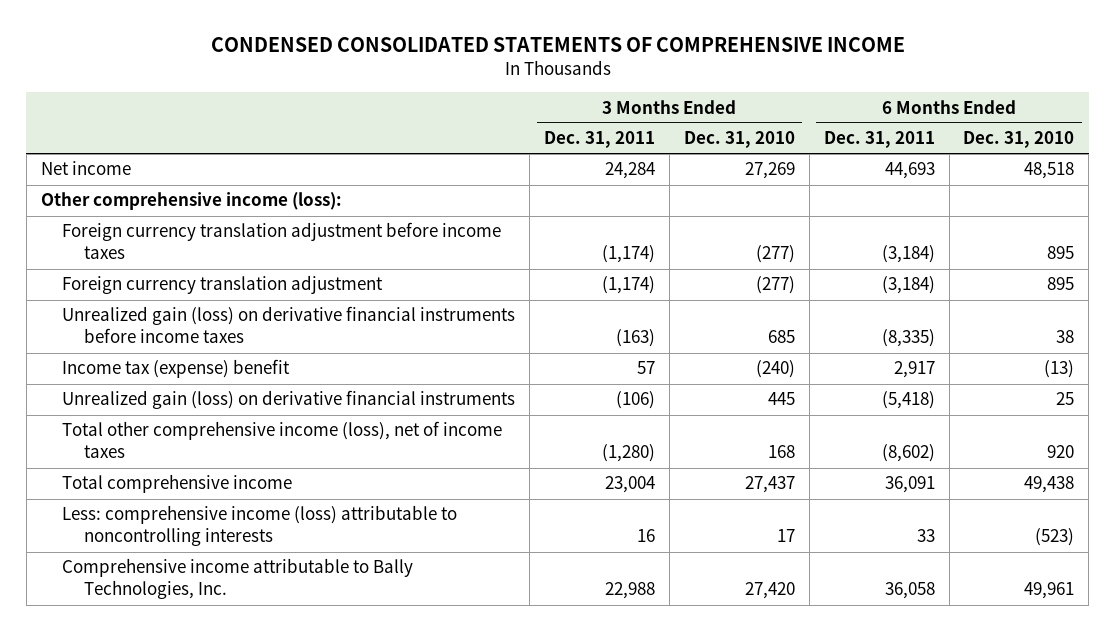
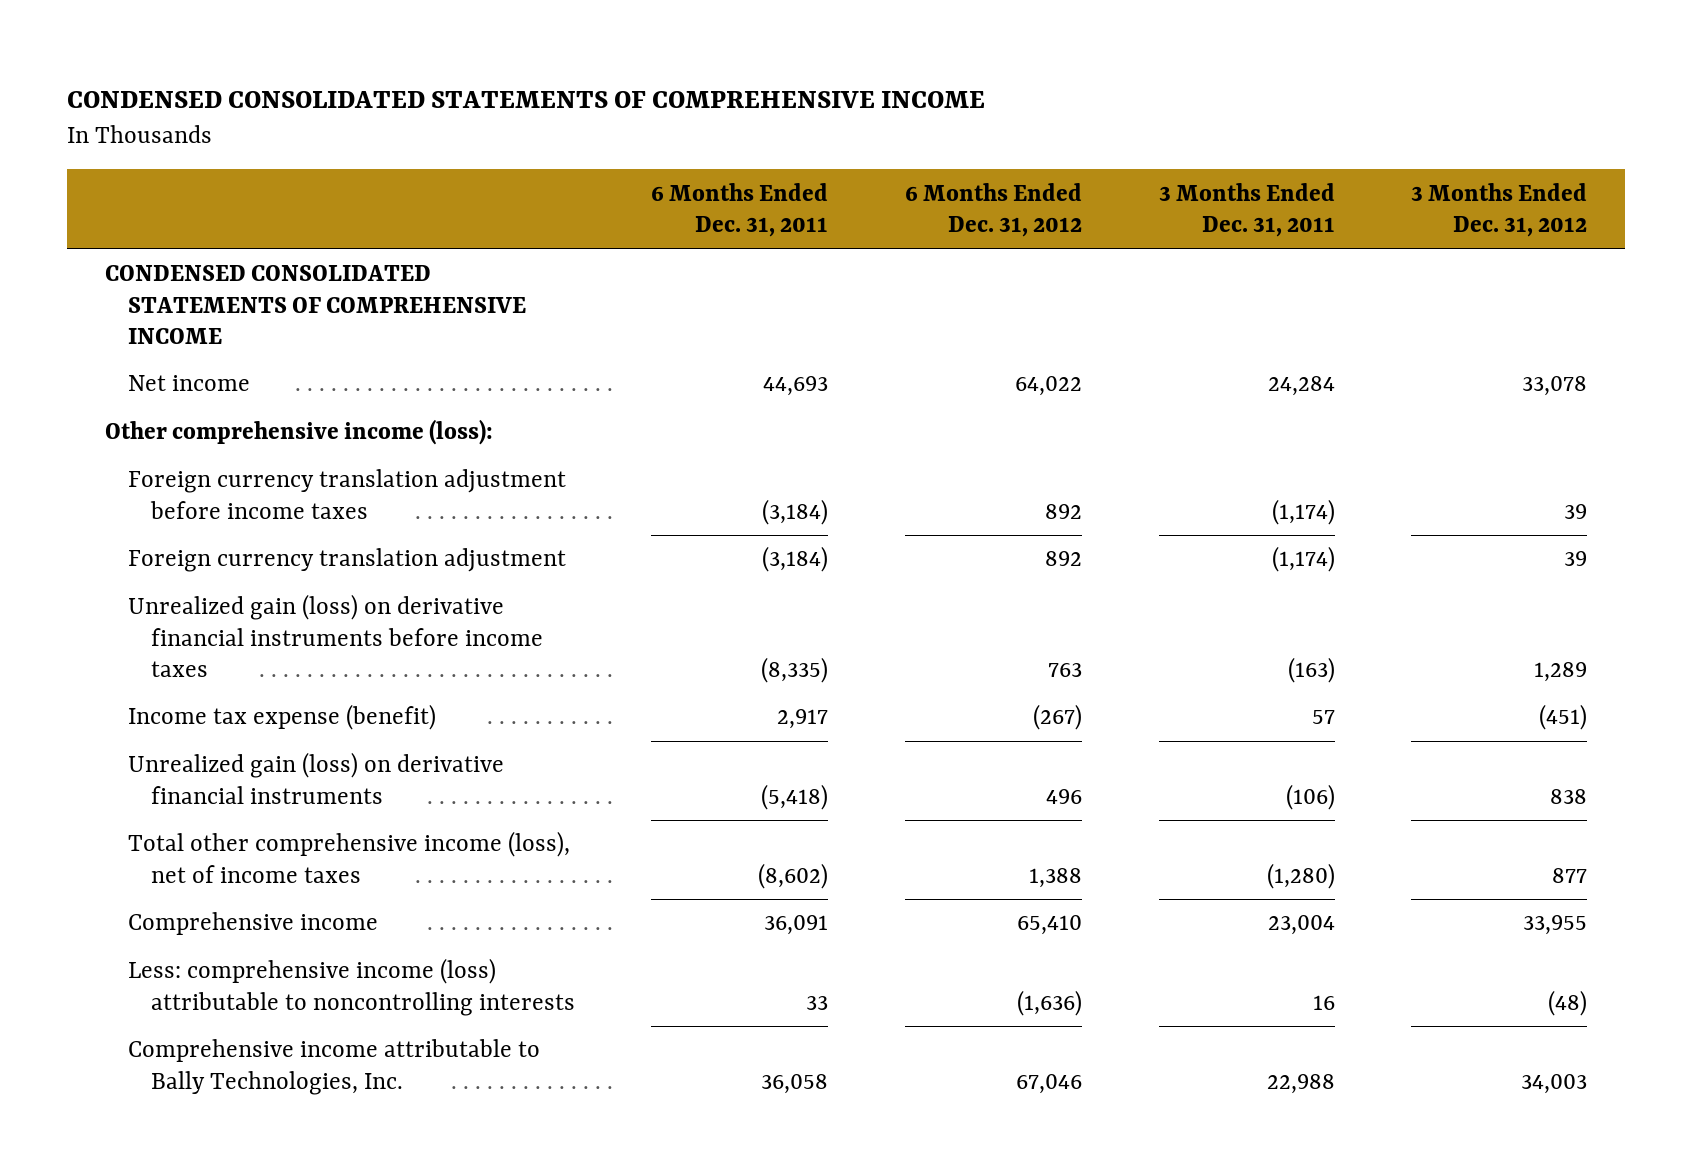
- | 3 Months Ended Dec. 31, 2011 | 3 Months Ended Dec. 31, 2010 | 6 Months Ended Dec. 31, 2011 | 6 Months Ended Dec. 31, 2010
+ | 6 Months Ended Dec. 31, 2011 | 6 Months Ended Dec. 31, 2012 | 3 Months Ended Dec. 31, 2011 | 3 Months Ended Dec. 31, 2012
+ CONDENSED CONSOLIDATED STATEMENTS OF COMPREHENSIVE INCOME
- Income tax (expense) benefit | 57 | (240) | 2,917 | (13)
+ Income tax expense (benefit) | 2,917 | (267) | 57 | (451)
- Total comprehensive income | 23,004 | 27,437 | 36,091 | 49,438
+ Comprehensive income | 36,091 | 65,410 | 23,004 | 33,955

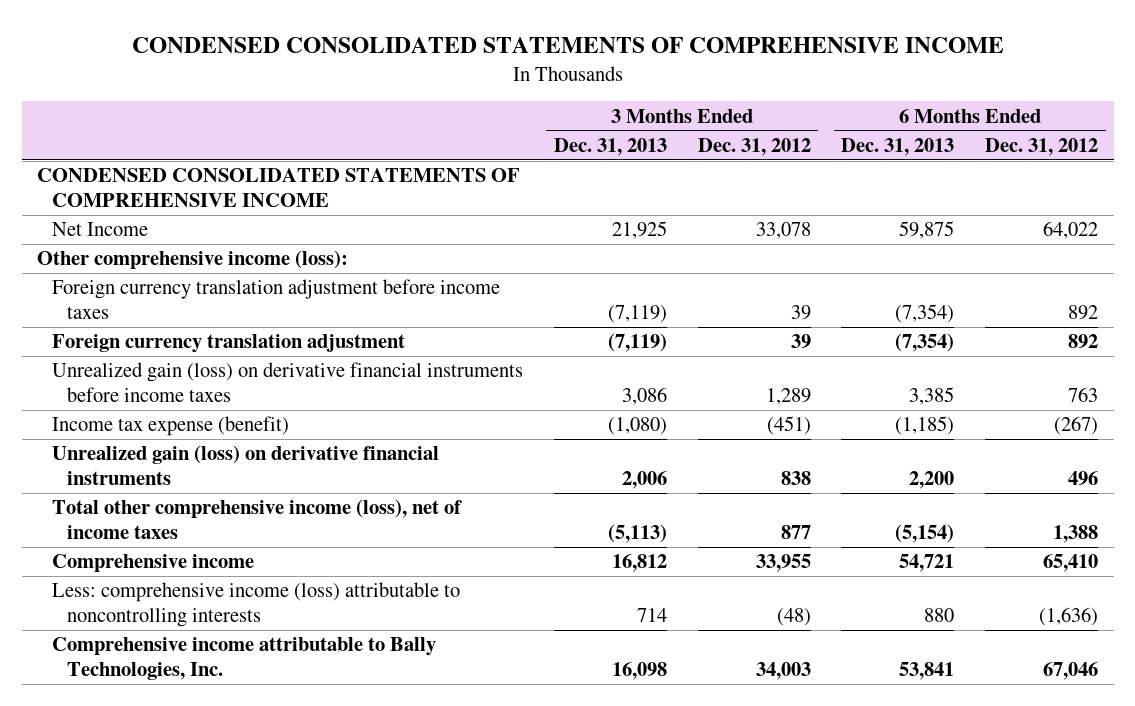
- | 6 Months Ended Dec. 31, 2011 | 6 Months Ended Dec. 31, 2012 | 3 Months Ended Dec. 31, 2011 | 3 Months Ended Dec. 31, 2012
+ | 3 Months Ended Dec. 31, 2013 | 3 Months Ended Dec. 31, 2012 | 6 Months Ended Dec. 31, 2013 | 6 Months Ended Dec. 31, 2012
- Net income | 44,693 | 64,022 | 24,284 | 33,078
+ Net Income | 21,925 | 33,078 | 59,875 | 64,022

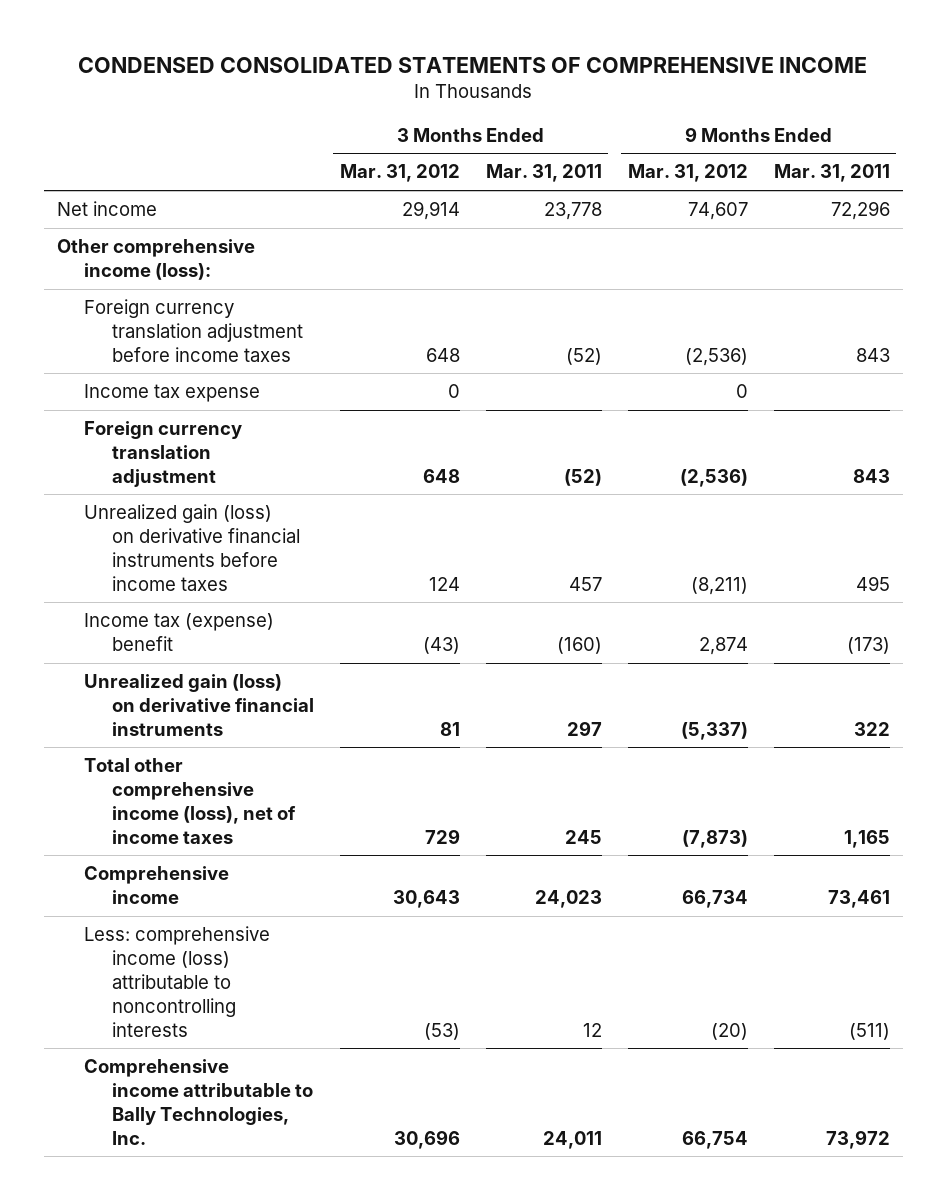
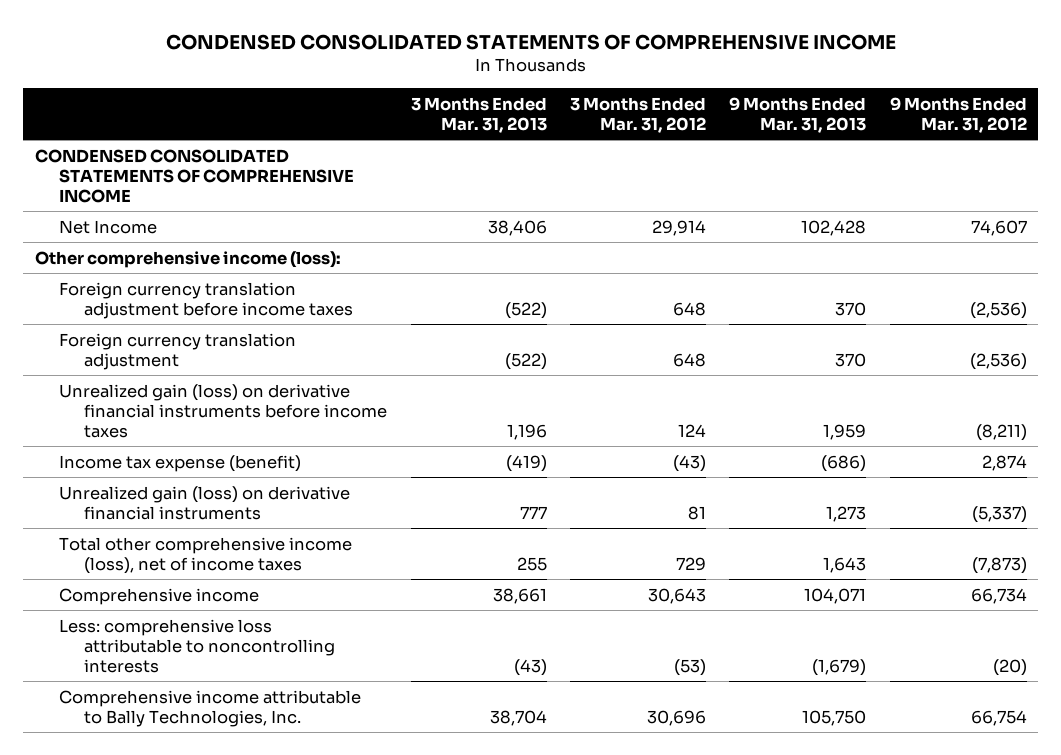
- | 3 Months Ended Mar. 31, 2012 | 3 Months Ended Mar. 31, 2011 | 9 Months Ended Mar. 31, 2012 | 9 Months Ended Mar. 31, 2011
+ | 3 Months Ended Mar. 31, 2013 | 3 Months Ended Mar. 31, 2012 | 9 Months Ended Mar. 31, 2013 | 9 Months Ended Mar. 31, 2012
- Net income | 29,914 | 23,778 | 74,607 | 72,296
+ CONDENSED CONSOLIDATED STATEMENTS OF COMPREHENSIVE INCOME
+ Net Income | 38,406 | 29,914 | 102,428 | 74,607
- Income tax expense | 0 | | 0 |
- Income tax (expense) benefit | (43) | (160) | 2,874 | (173)
+ Income tax expense (benefit) | (419) | (43) | (686) | 2,874
- Less: comprehensive income (loss) attributable to noncontrolling interests | (53) | 12 | (20) | (511)
+ Less: comprehensive loss attributable to noncontrolling interests | (43) | (53) | (1,679) | (20)

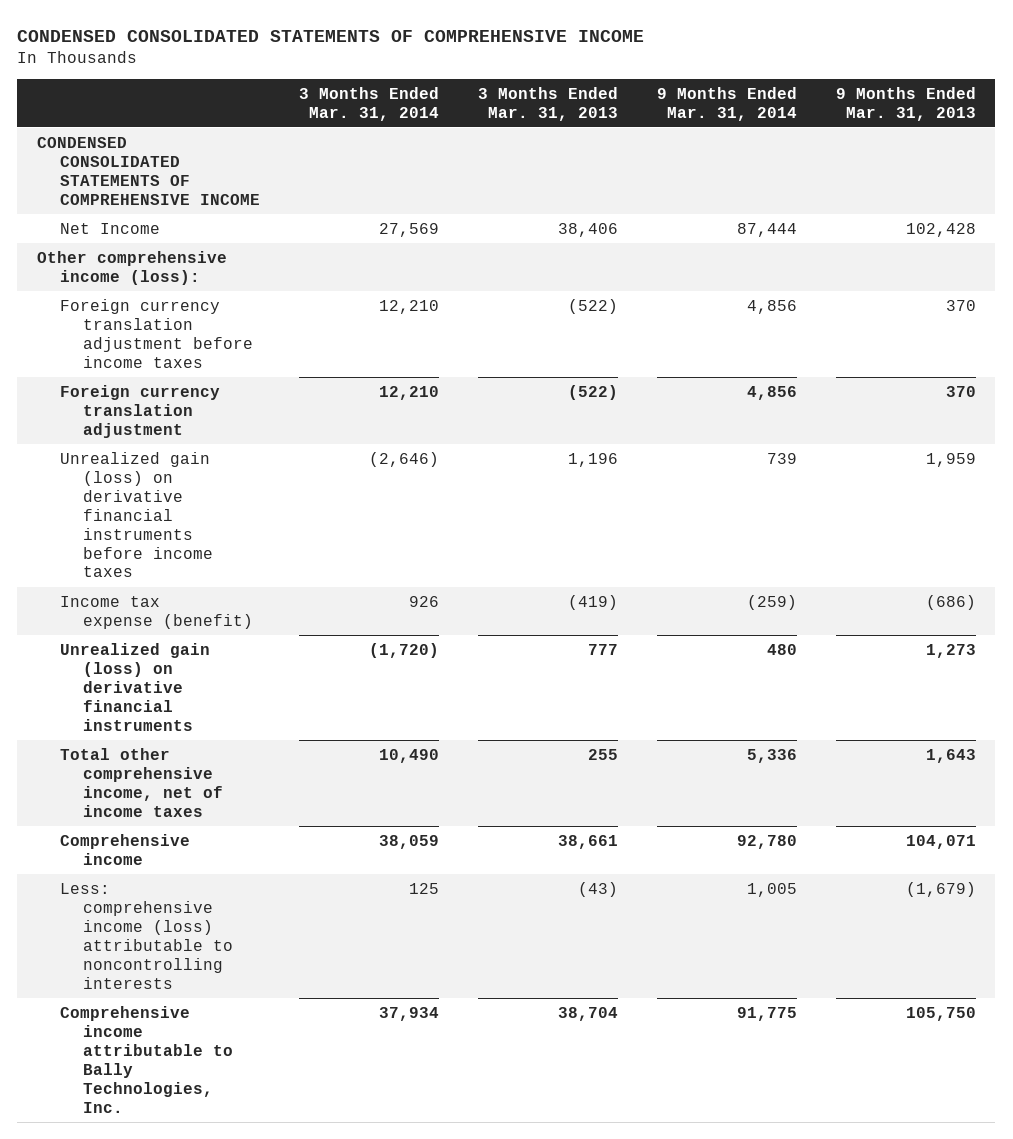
- | 3 Months Ended Mar. 31, 2013 | 3 Months Ended Mar. 31, 2012 | 9 Months Ended Mar. 31, 2013 | 9 Months Ended Mar. 31, 2012
+ | 3 Months Ended Mar. 31, 2014 | 3 Months Ended Mar. 31, 2013 | 9 Months Ended Mar. 31, 2014 | 9 Months Ended Mar. 31, 2013
- Total other comprehensive income (loss), net of income taxes | 255 | 729 | 1,643 | (7,873)
+ Total other comprehensive income, net of income taxes | 10,490 | 255 | 5,336 | 1,643
- Less: comprehensive loss attributable to noncontrolling interests | (43) | (53) | (1,679) | (20)
+ Less: comprehensive income (loss) attributable to noncontrolling interests | 125 | (43) | 1,005 | (1,679)

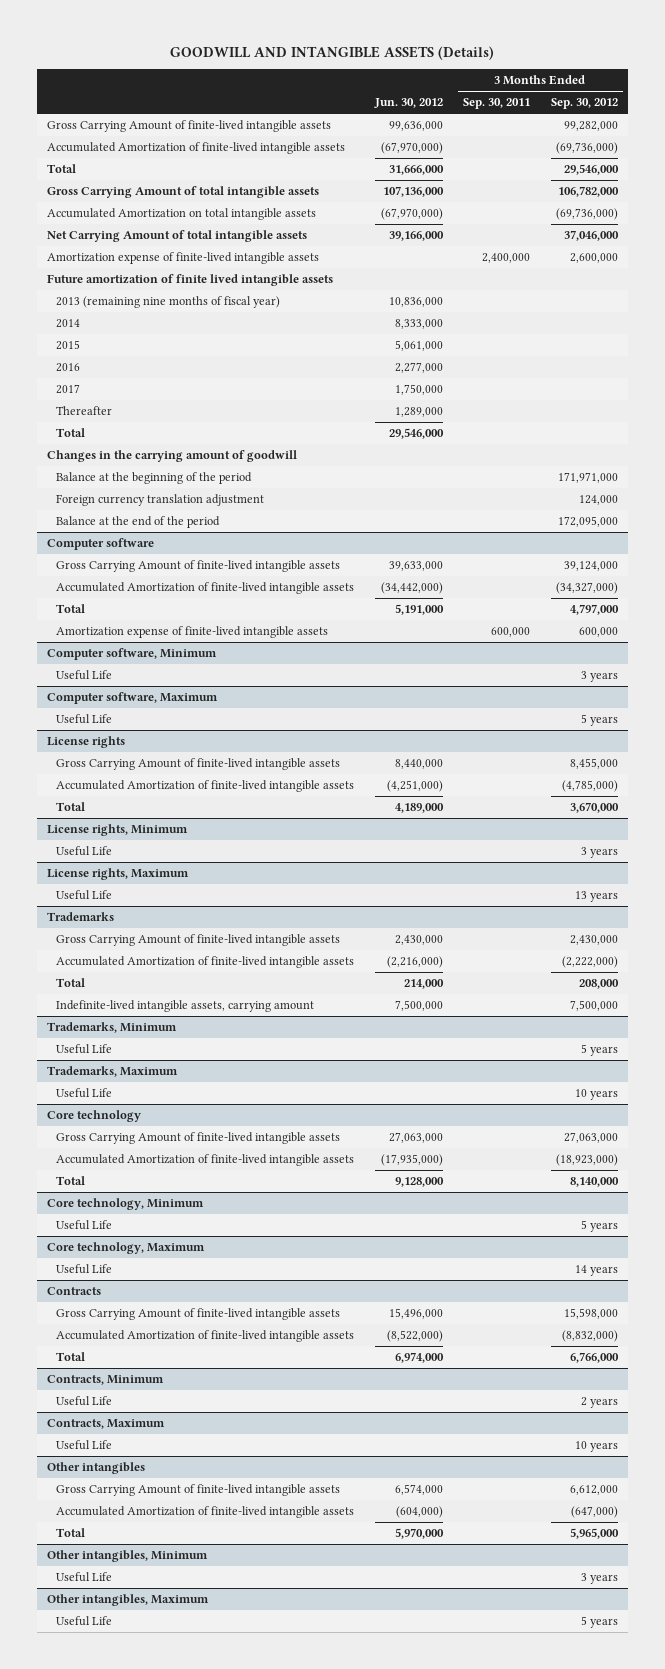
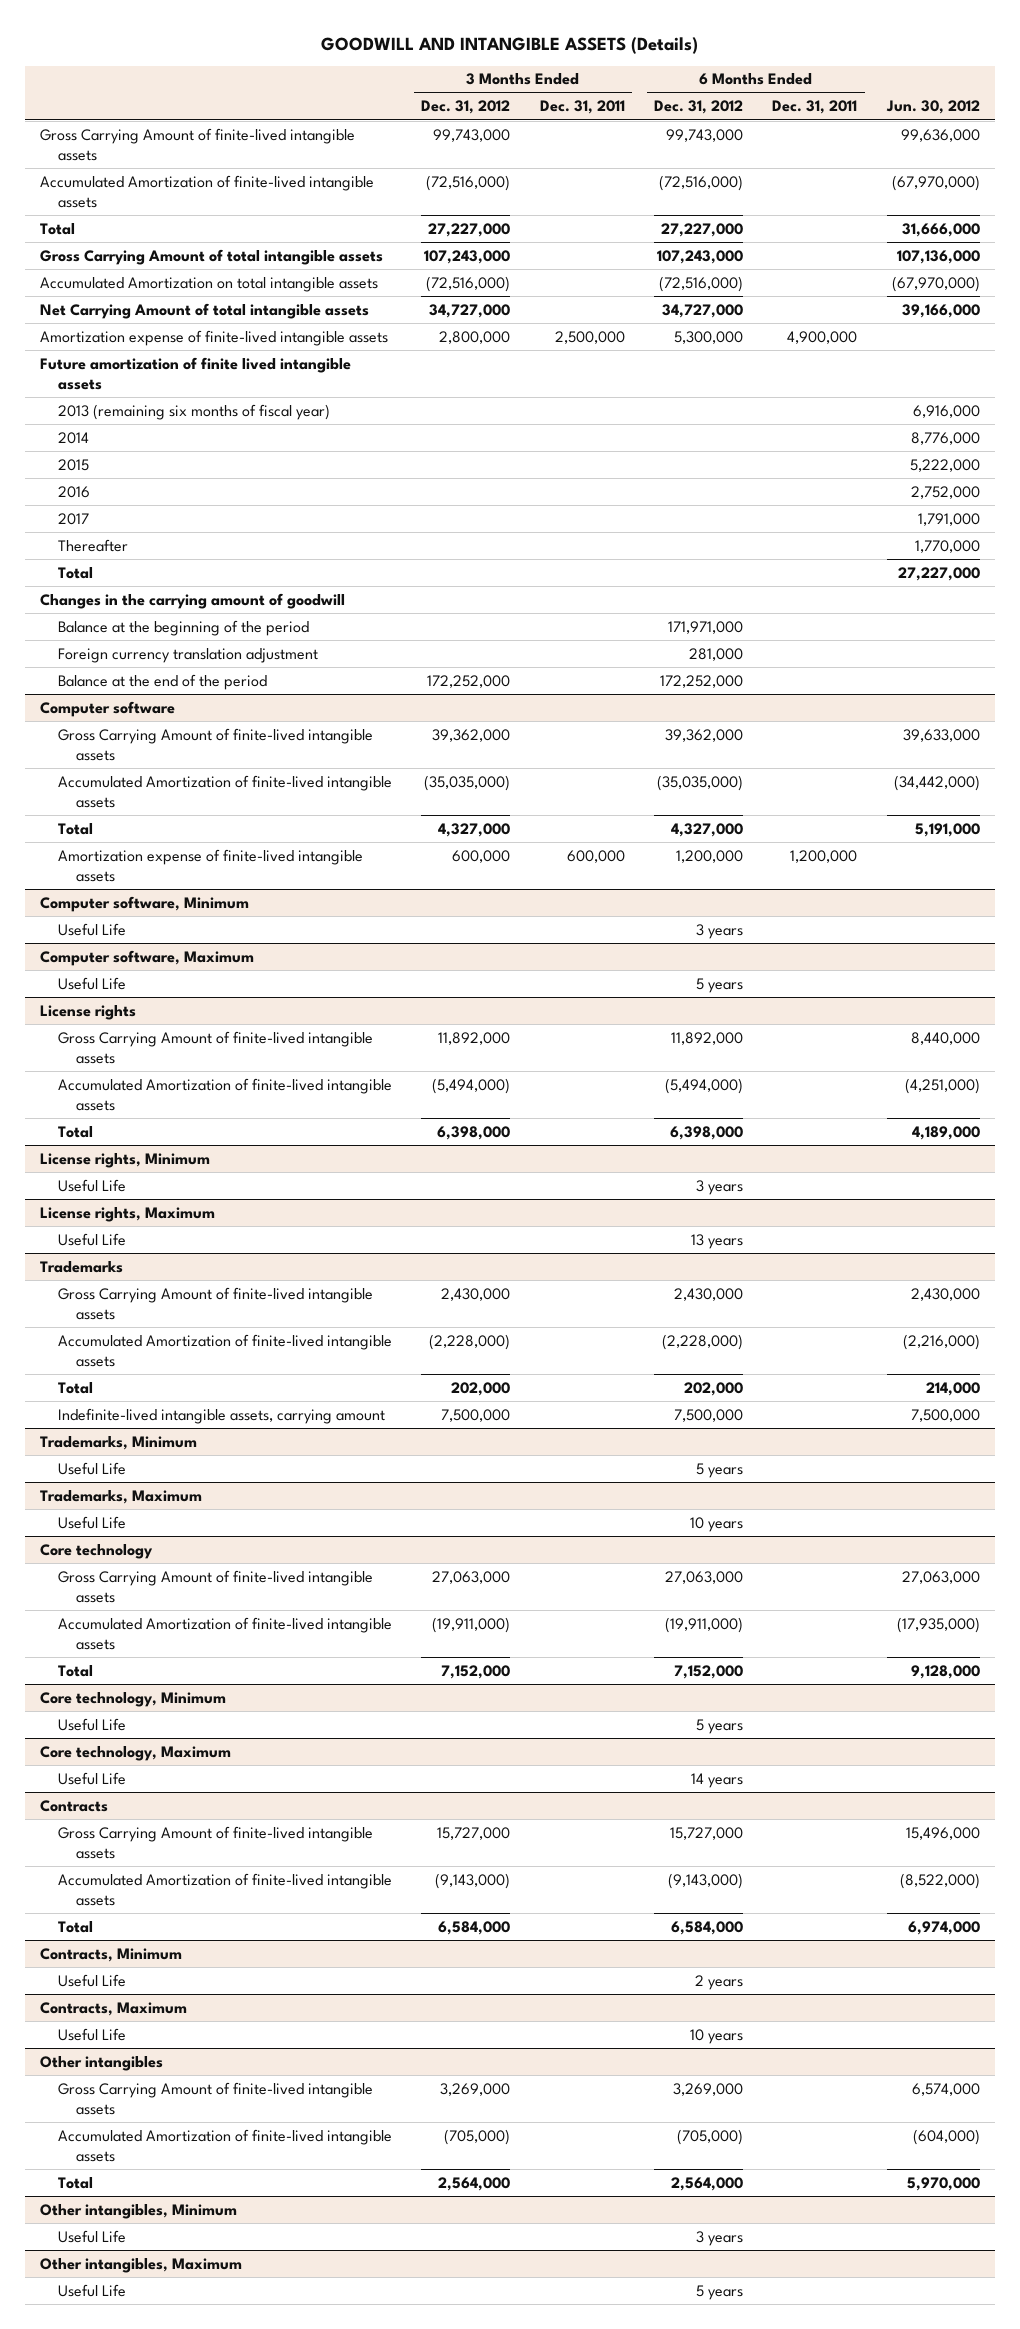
- | Jun. 30, 2012 | 3 Months Ended Sep. 30, 2011 | 3 Months Ended Sep. 30, 2012
+ | 3 Months Ended Dec. 31, 2012 | 3 Months Ended Dec. 31, 2011 | 6 Months Ended Dec. 31, 2012 | 6 Months Ended Dec. 31, 2011 | Jun. 30, 2012
- 2013 (remaining nine months of fiscal year) | 10,836,000 | |
- 2014 | 8,333,000 | |
- 2015 | 5,061,000 | |
- 2016 | 2,277,000 | |
- 2017 | 1,750,000 | |
- Thereafter | 1,289,000 | |
- Total | 29,546,000 | |
+ 2013 (remaining six months of fiscal year) | | | | | 6,916,000
+ 2014 | | | | | 8,776,000
+ 2015 | | | | | 5,222,000
+ 2016 | | | | | 2,752,000
+ 2017 | | | | | 1,791,000
+ Thereafter | | | | | 1,770,000
+ Total | | | | | 27,227,000

